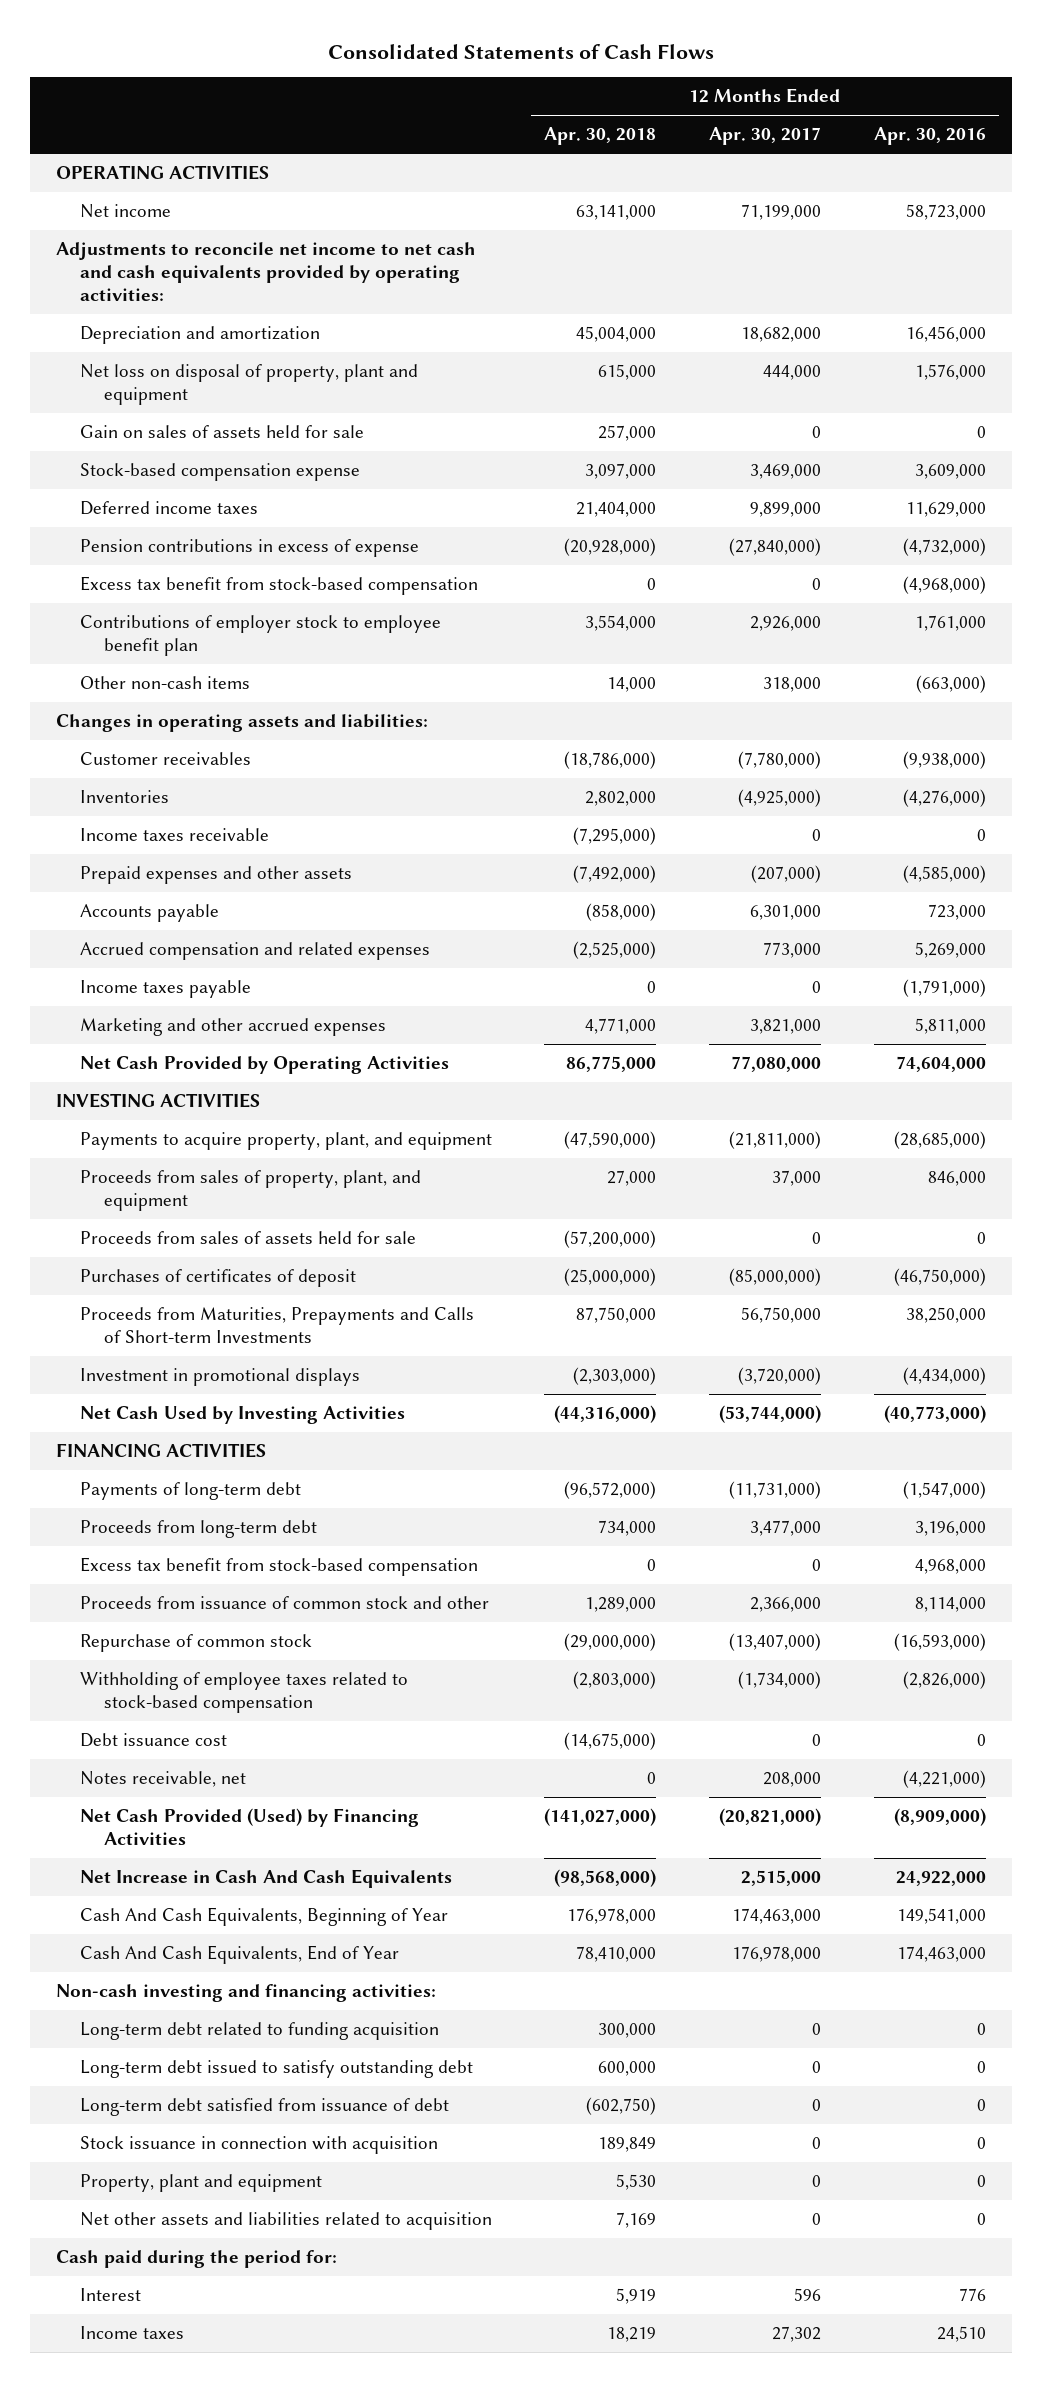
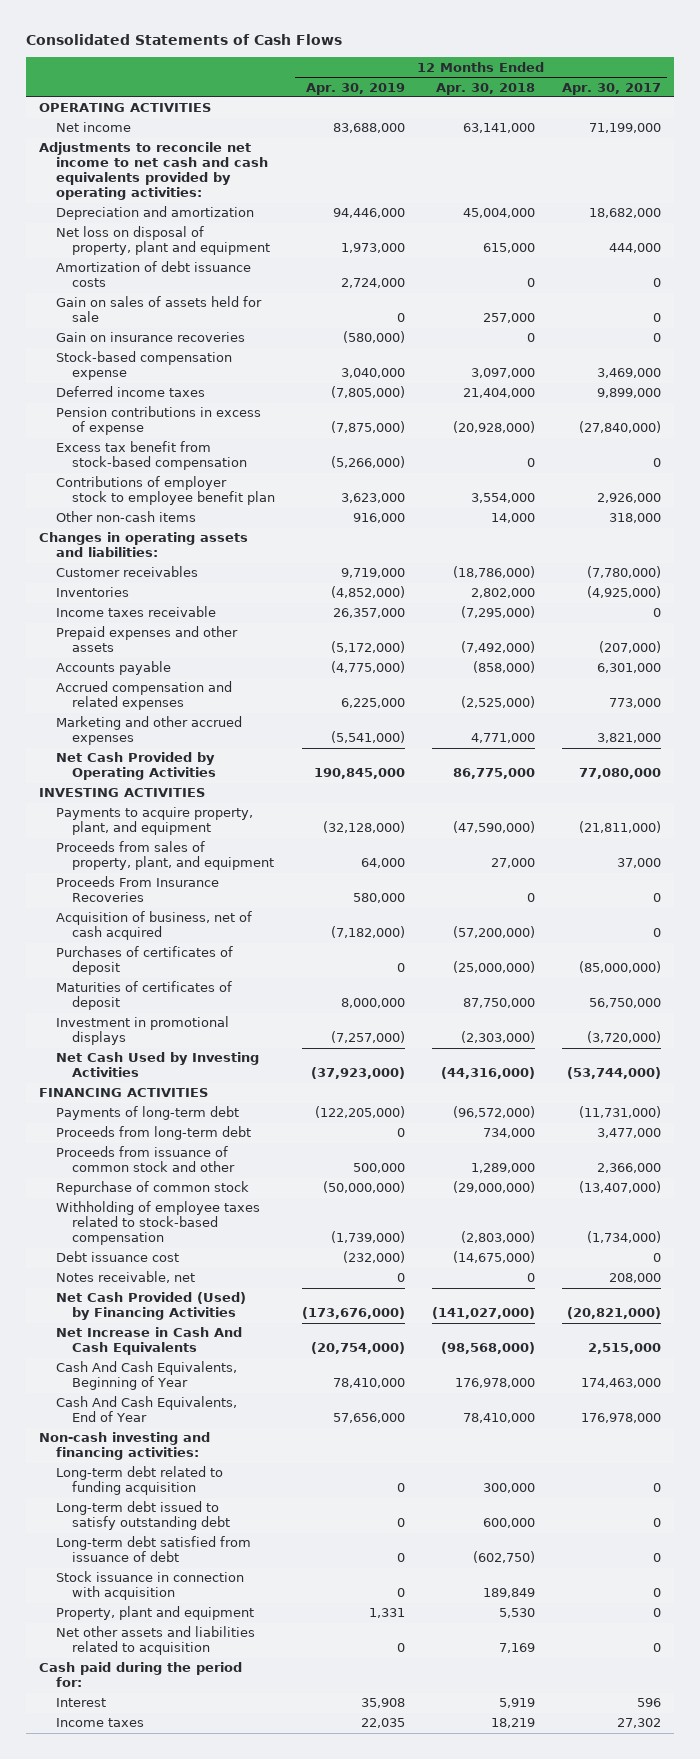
- | 12 Months Ended Apr. 30, 2018 | 12 Months Ended Apr. 30, 2017 | 12 Months Ended Apr. 30, 2016
+ | 12 Months Ended Apr. 30, 2019 | 12 Months Ended Apr. 30, 2018 | 12 Months Ended Apr. 30, 2017
+ Amortization of debt issuance costs | 2,724,000 | 0 | 0
+ Gain on insurance recoveries | (580,000) | 0 | 0
- Income taxes payable | 0 | 0 | (1,791,000)
- Proceeds from sales of assets held for sale | (57,200,000) | 0 | 0
+ Proceeds From Insurance Recoveries | 580,000 | 0 | 0
+ Acquisition of business, net of cash acquired | (7,182,000) | (57,200,000) | 0
- Proceeds from Maturities, Prepayments and Calls of Short-term Investments | 87,750,000 | 56,750,000 | 38,250,000
+ Maturities of certificates of deposit | 8,000,000 | 87,750,000 | 56,750,000
- Excess tax benefit from stock-based compensation | 0 | 0 | 4,968,000

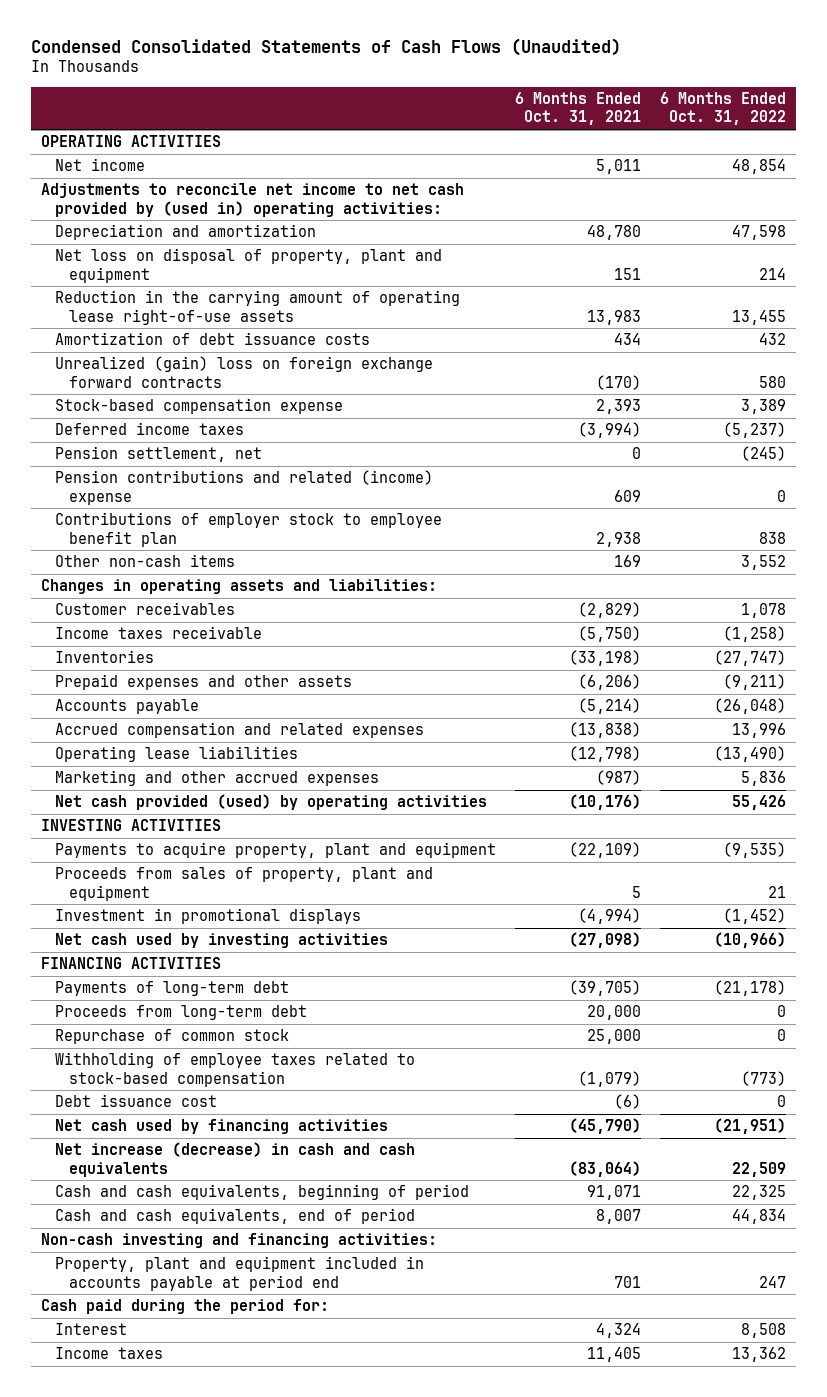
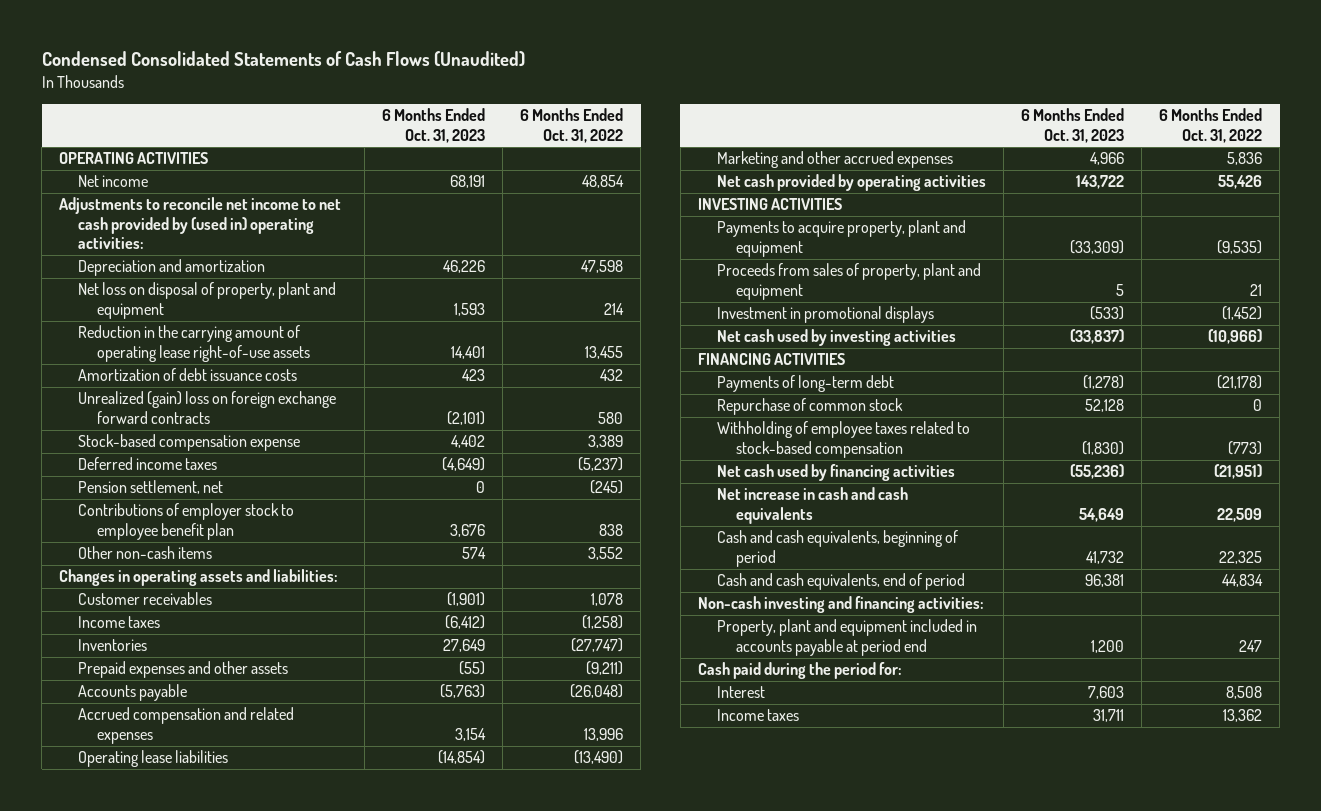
- | 6 Months Ended Oct. 31, 2021 | 6 Months Ended Oct. 31, 2022
+ | 6 Months Ended Oct. 31, 2023 | 6 Months Ended Oct. 31, 2022
- Pension contributions and related (income) expense | 609 | 0
- Income taxes receivable | (5,750) | (1,258)
+ Income taxes | (6,412) | (1,258)
- Net cash provided (used) by operating activities | (10,176) | 55,426
+ Net cash provided by operating activities | 143,722 | 55,426
- Proceeds from long-term debt | 20,000 | 0
- Debt issuance cost | (6) | 0
- Net increase (decrease) in cash and cash equivalents | (83,064) | 22,509
+ Net increase in cash and cash equivalents | 54,649 | 22,509

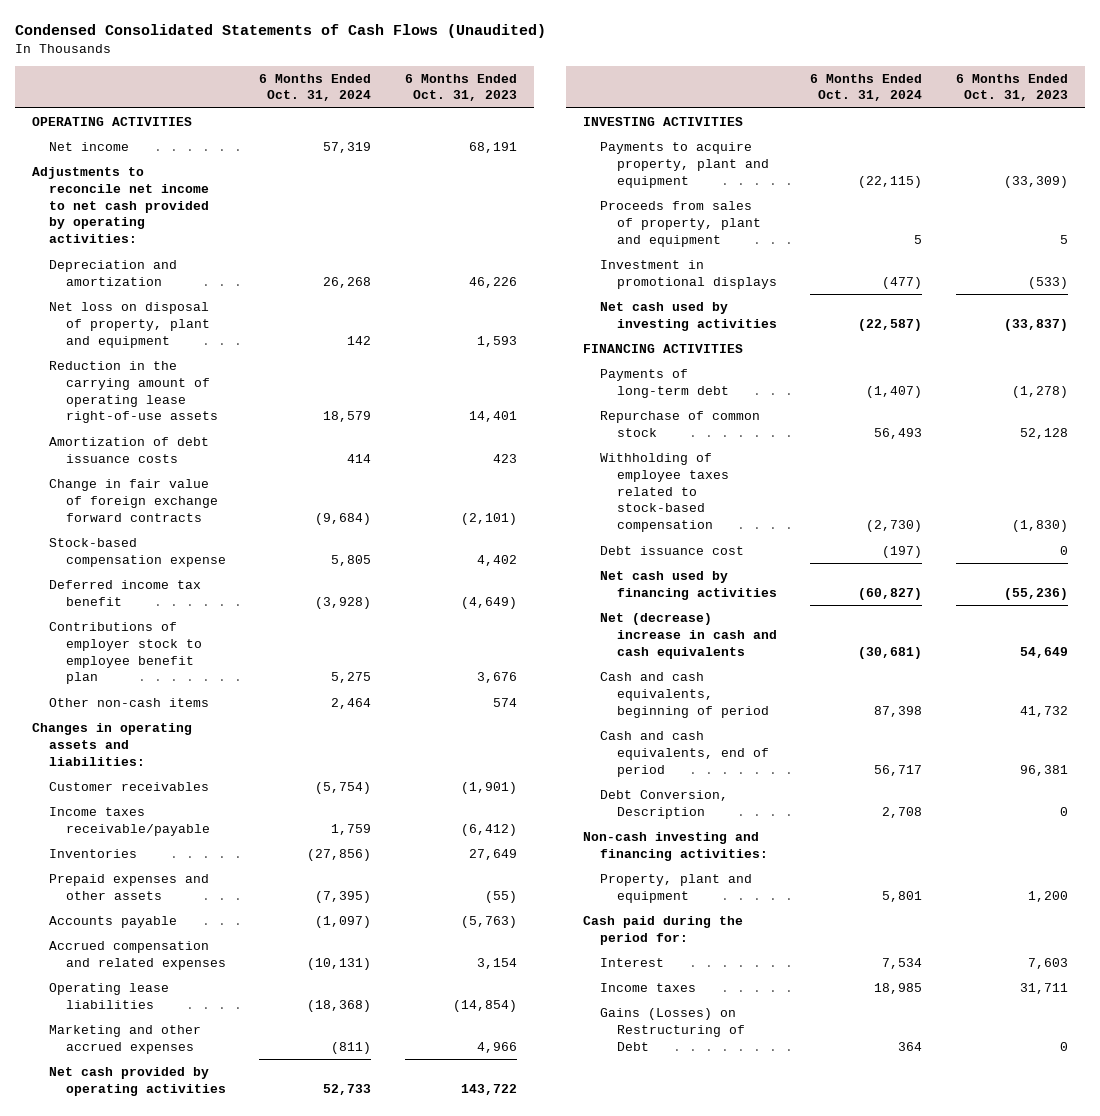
- | 6 Months Ended Oct. 31, 2023 | 6 Months Ended Oct. 31, 2022
+ | 6 Months Ended Oct. 31, 2024 | 6 Months Ended Oct. 31, 2023
- Adjustments to reconcile net income to net cash provided by (used in) operating activities:
+ Adjustments to reconcile net income to net cash provided by operating activities:
- Unrealized (gain) loss on foreign exchange forward contracts | (2,101) | 580
+ Change in fair value of foreign exchange forward contracts | (9,684) | (2,101)
- Deferred income taxes | (4,649) | (5,237)
- Pension settlement, net | 0 | (245)
+ Deferred income tax benefit | (3,928) | (4,649)
- Income taxes | (6,412) | (1,258)
+ Income taxes receivable/payable | 1,759 | (6,412)
+ Debt issuance cost | (197) | 0
- Net increase in cash and cash equivalents | 54,649 | 22,509
+ Net (decrease) increase in cash and cash equivalents | (30,681) | 54,649
+ Debt Conversion, Description | 2,708 | 0
- Property, plant and equipment included in accounts payable at period end | 1,200 | 247
+ Property, plant and equipment | 5,801 | 1,200
+ Gains (Losses) on Restructuring of Debt | 364 | 0

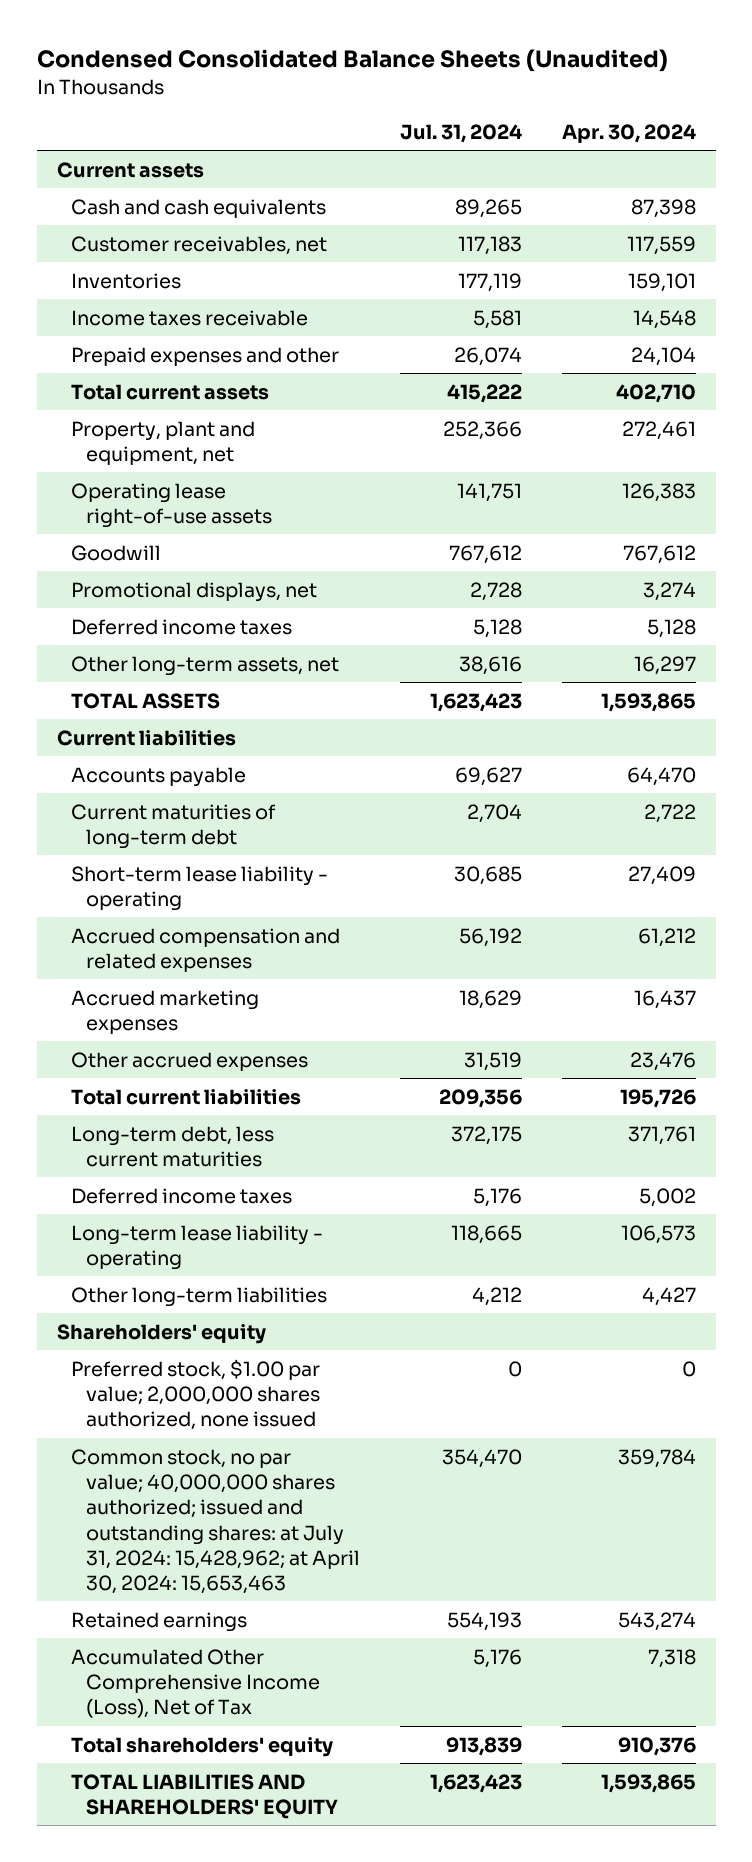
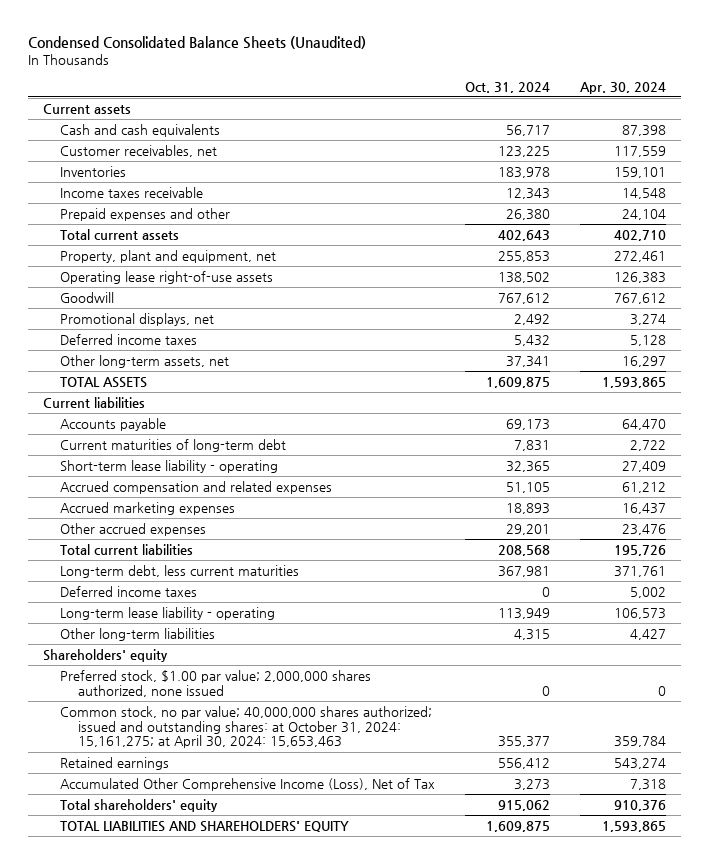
- | Jul. 31, 2024 | Apr. 30, 2024
+ | Oct. 31, 2024 | Apr. 30, 2024
- Common stock, no par value; 40,000,000 shares authorized; issued and outstanding shares: at July 31, 2024: 15,428,962; at April 30, 2024: 15,653,463 | 354,470 | 359,784
+ Common stock, no par value; 40,000,000 shares authorized; issued and outstanding shares: at October 31, 2024: 15,161,275; at April 30, 2024: 15,653,463 | 355,377 | 359,784

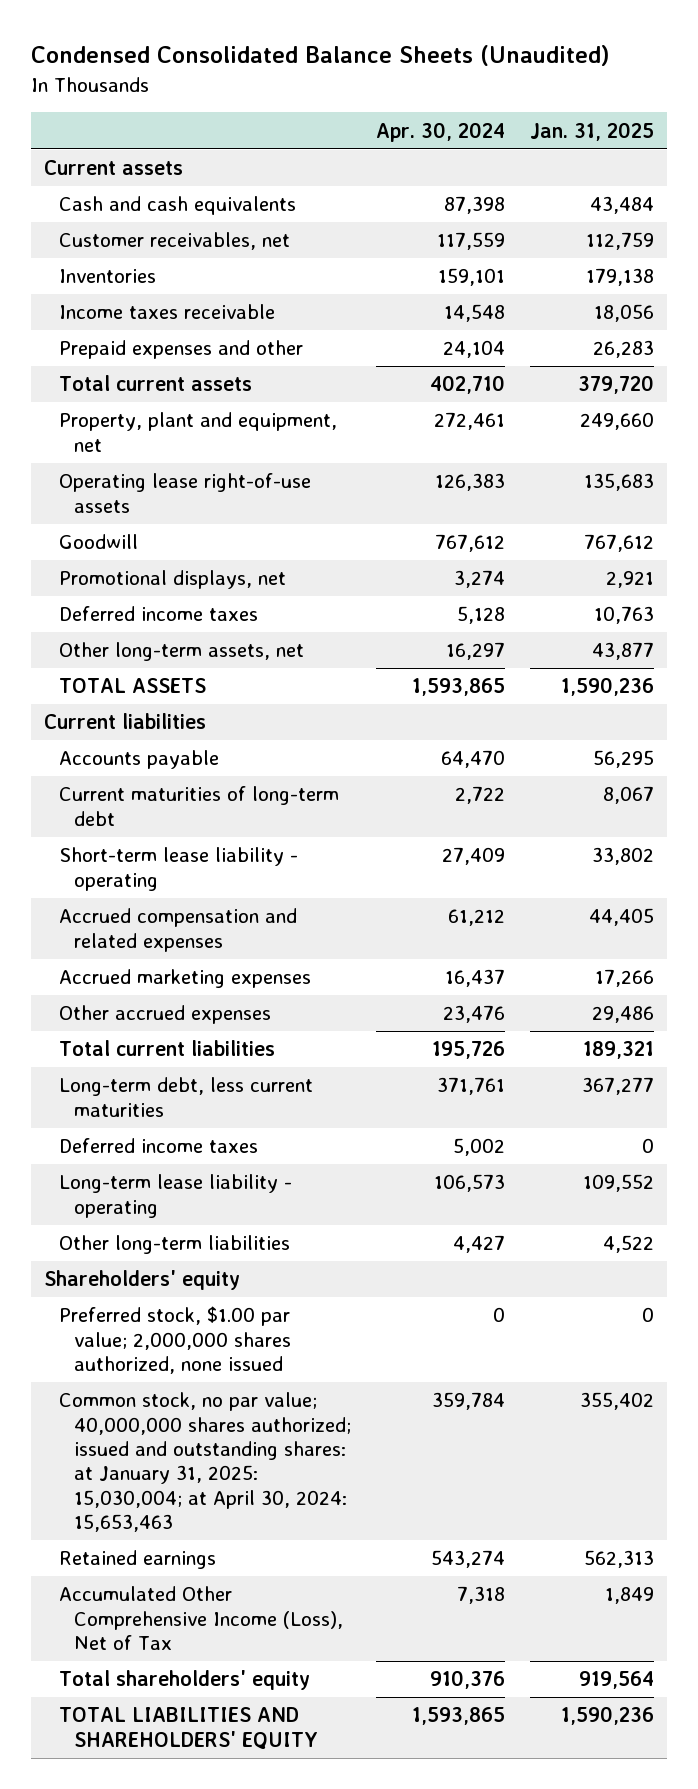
- | Oct. 31, 2024 | Apr. 30, 2024
+ | Apr. 30, 2024 | Jan. 31, 2025
- Common stock, no par value; 40,000,000 shares authorized; issued and outstanding shares: at October 31, 2024: 15,161,275; at April 30, 2024: 15,653,463 | 355,377 | 359,784
+ Common stock, no par value; 40,000,000 shares authorized; issued and outstanding shares: at January 31, 2025: 15,030,004; at April 30, 2024: 15,653,463 | 359,784 | 355,402

